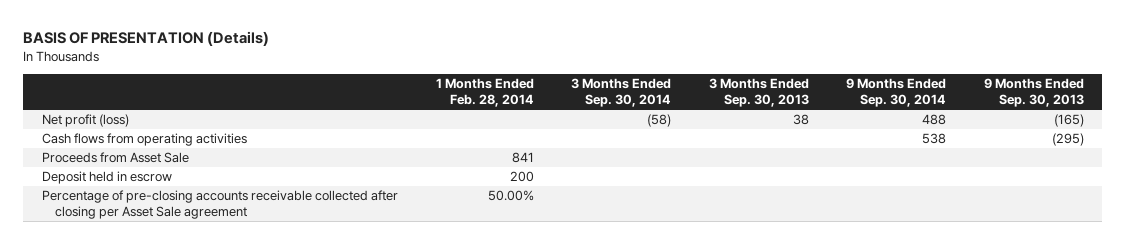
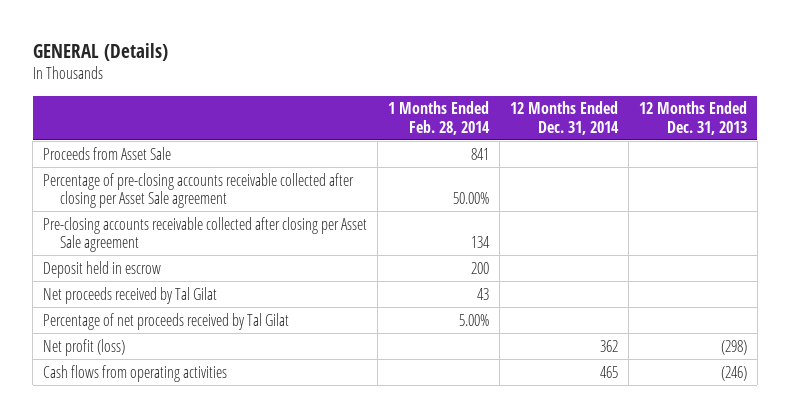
- BASIS OF PRESENTATION (Details)
+ GENERAL (Details)
- | 1 Months Ended Feb. 28, 2014 | 3 Months Ended Sep. 30, 2014 | 3 Months Ended Sep. 30, 2013 | 9 Months Ended Sep. 30, 2014 | 9 Months Ended Sep. 30, 2013
+ | 1 Months Ended Feb. 28, 2014 | 12 Months Ended Dec. 31, 2014 | 12 Months Ended Dec. 31, 2013
+ Pre-closing accounts receivable collected after closing per Asset Sale agreement | 134 | |
moved down: Deposit held in escrow | 200 | |
+ Net proceeds received by Tal Gilat | 43 | |
+ Percentage of net proceeds received by Tal Gilat | 5.00% | |
moved down: Net profit (loss) | | 362 | (298)
moved down: Cash flows from operating activities | | 465 | (246)

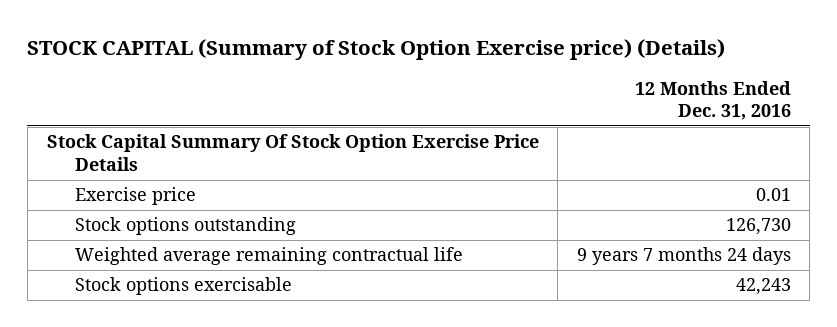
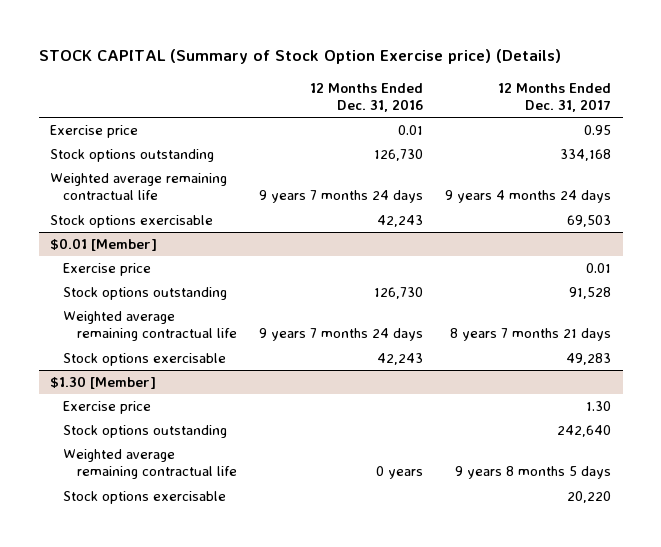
- | 12 Months Ended Dec. 31, 2016
+ | 12 Months Ended Dec. 31, 2016 | 12 Months Ended Dec. 31, 2017
- Stock Capital Summary Of Stock Option Exercise Price Details
+ $0.01 [Member]
+ Exercise price | | 0.01
+ Stock options outstanding | 126,730 | 91,528
+ Weighted average remaining contractual life | 9 years 7 months 24 days | 8 years 7 months 21 days
+ Stock options exercisable | 42,243 | 49,283
+ $1.30 [Member]
+ Exercise price | | 1.30
+ Stock options outstanding | | 242,640
+ Weighted average remaining contractual life | 0 years | 9 years 8 months 5 days
+ Stock options exercisable | | 20,220

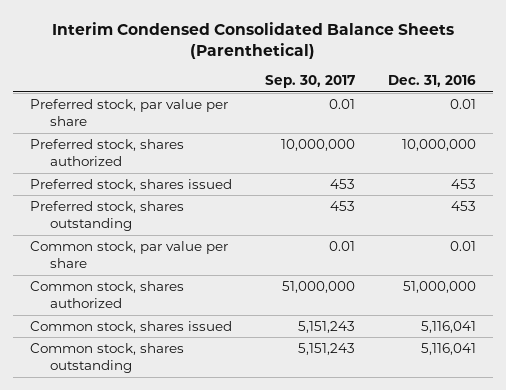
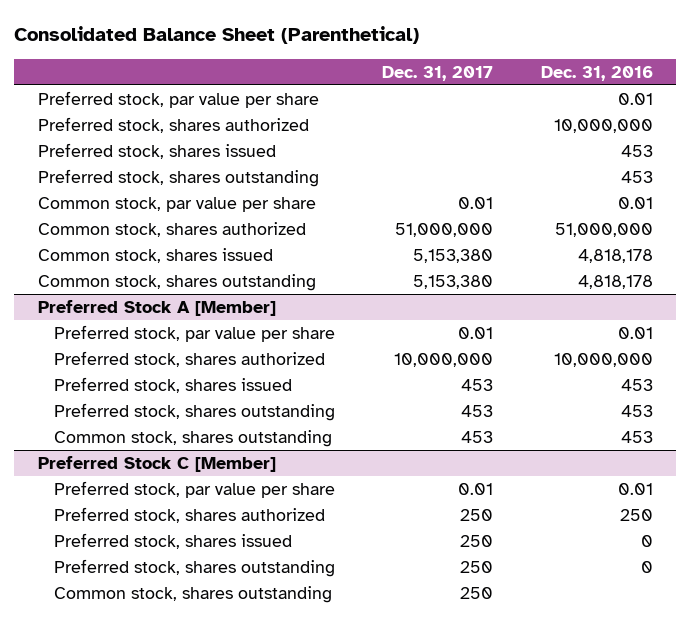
- Interim Condensed Consolidated Balance Sheets (Parenthetical)
+ Consolidated Balance Sheet (Parenthetical)
- | Sep. 30, 2017 | Dec. 31, 2016
+ | Dec. 31, 2017 | Dec. 31, 2016
- Common stock, shares issued | 5,151,243 | 5,116,041
- Common stock, shares outstanding | 5,151,243 | 5,116,041
+ Common stock, shares issued | 5,153,380 | 4,818,178
+ Common stock, shares outstanding | 5,153,380 | 4,818,178
+ Preferred Stock A [Member]
+ Preferred stock, par value per share | 0.01 | 0.01
+ Preferred stock, shares authorized | 10,000,000 | 10,000,000
+ Preferred stock, shares issued | 453 | 453
+ Preferred stock, shares outstanding | 453 | 453
+ Common stock, shares outstanding | 453 | 453
+ Preferred Stock C [Member]
+ Preferred stock, par value per share | 0.01 | 0.01
+ Preferred stock, shares authorized | 250 | 250
+ Preferred stock, shares issued | 250 | 0
+ Preferred stock, shares outstanding | 250 | 0
+ Common stock, shares outstanding | 250 |

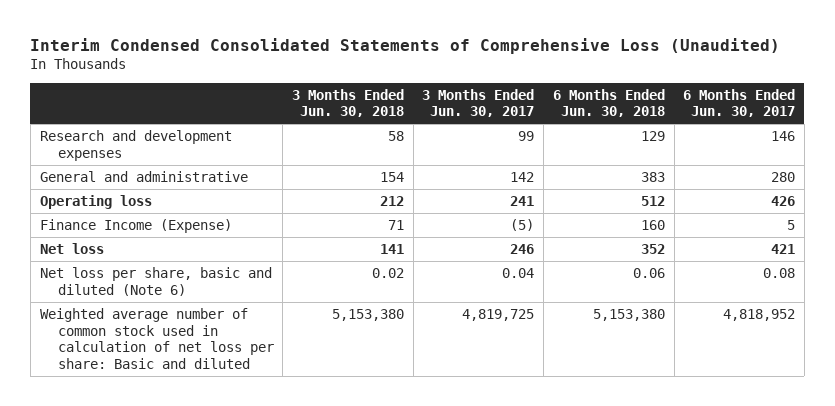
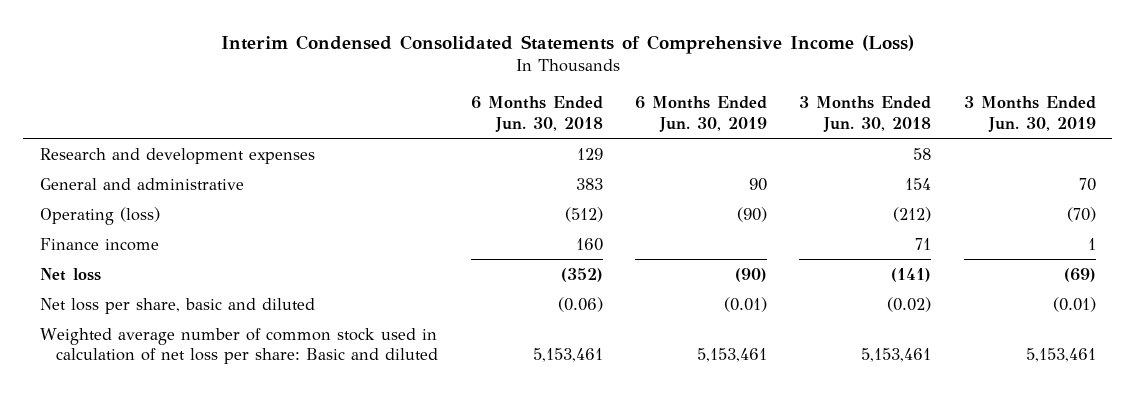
- Interim Condensed Consolidated Statements of Comprehensive Loss (Unaudited)
+ Interim Condensed Consolidated Statements of Comprehensive Income (Loss)
- | 3 Months Ended Jun. 30, 2018 | 3 Months Ended Jun. 30, 2017 | 6 Months Ended Jun. 30, 2018 | 6 Months Ended Jun. 30, 2017
+ | 6 Months Ended Jun. 30, 2018 | 6 Months Ended Jun. 30, 2019 | 3 Months Ended Jun. 30, 2018 | 3 Months Ended Jun. 30, 2019
- Operating loss | 212 | 241 | 512 | 426
- Finance Income (Expense) | 71 | (5) | 160 | 5
- Net loss | 141 | 246 | 352 | 421
- Net loss per share, basic and diluted (Note 6) | 0.02 | 0.04 | 0.06 | 0.08
- Weighted average number of common stock used in calculation of net loss per share: Basic and diluted | 5,153,380 | 4,819,725 | 5,153,380 | 4,818,952
+ Operating (loss) | (512) | (90) | (212) | (70)
+ Finance income | 160 | | 71 | 1
+ Net loss | (352) | (90) | (141) | (69)
+ Net loss per share, basic and diluted | (0.06) | (0.01) | (0.02) | (0.01)
+ Weighted average number of common stock used in calculation of net loss per share: Basic and diluted | 5,153,461 | 5,153,461 | 5,153,461 | 5,153,461

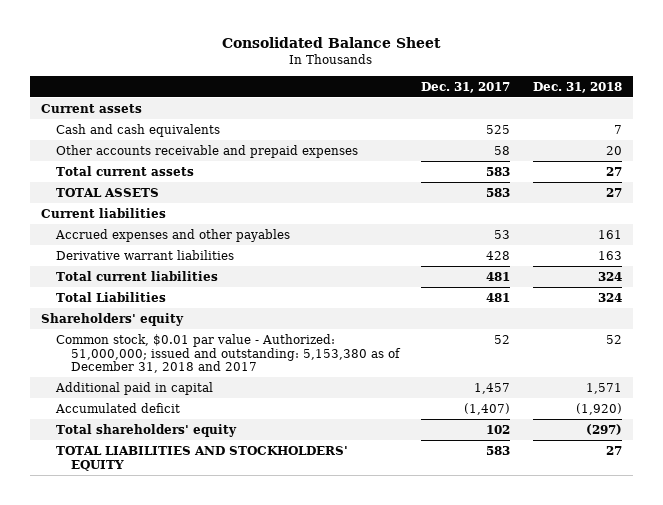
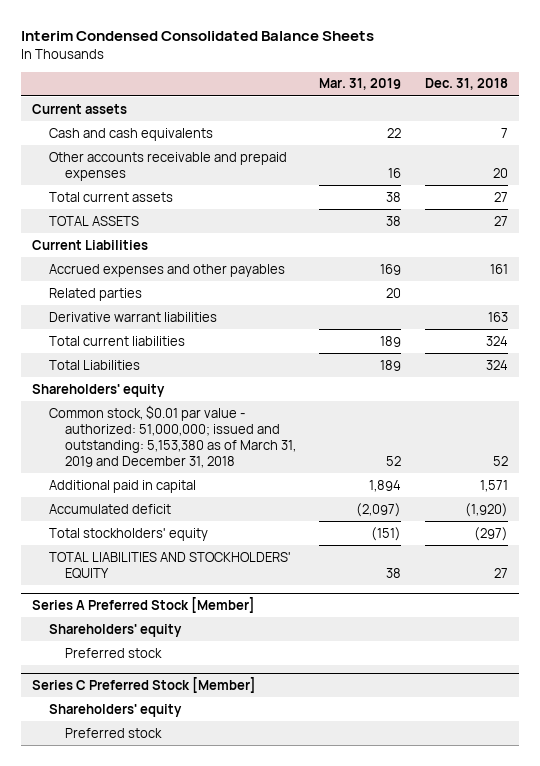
- Consolidated Balance Sheet
+ Interim Condensed Consolidated Balance Sheets
- | Dec. 31, 2017 | Dec. 31, 2018
+ | Mar. 31, 2019 | Dec. 31, 2018
- Current liabilities
+ Current Liabilities
+ Related parties | 20 |
- Common stock, $0.01 par value - Authorized: 51,000,000; issued and outstanding: 5,153,380 as of December 31, 2018 and 2017 | 52 | 52
+ Common stock, $0.01 par value - authorized: 51,000,000; issued and outstanding: 5,153,380 as of March 31, 2019 and December 31, 2018 | 52 | 52
- Total shareholders' equity | 102 | (297)
+ Total stockholders' equity | (151) | (297)
+ Series A Preferred Stock [Member]
+ Shareholders' equity
+ Preferred stock
+ Series C Preferred Stock [Member]
+ Shareholders' equity
+ Preferred stock

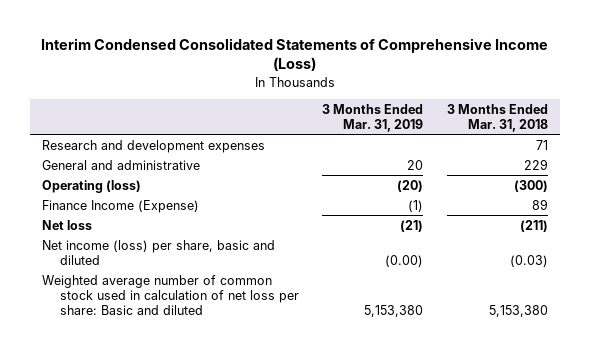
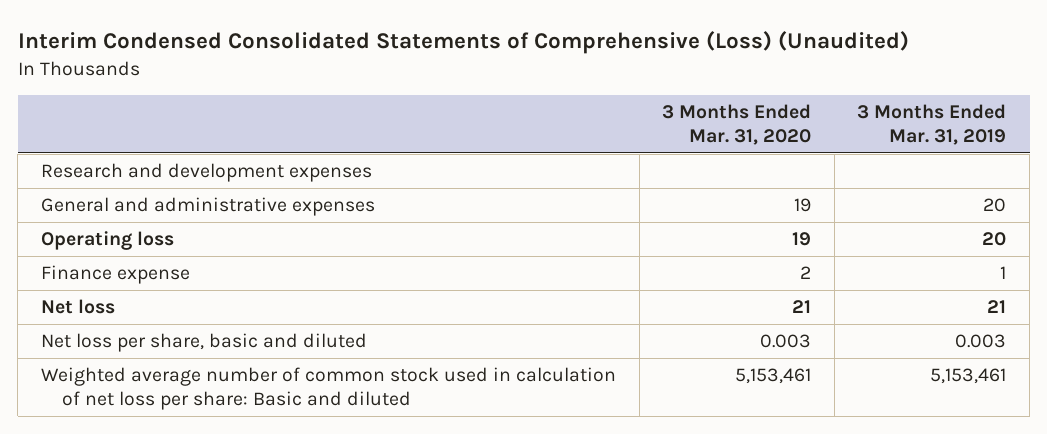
- Interim Condensed Consolidated Statements of Comprehensive Income (Loss)
+ Interim Condensed Consolidated Statements of Comprehensive (Loss) (Unaudited)
- | 3 Months Ended Mar. 31, 2019 | 3 Months Ended Mar. 31, 2018
+ | 3 Months Ended Mar. 31, 2020 | 3 Months Ended Mar. 31, 2019
- General and administrative | 20 | 229
- Operating (loss) | (20) | (300)
- Finance Income (Expense) | (1) | 89
- Net loss | (21) | (211)
- Net income (loss) per share, basic and diluted | (0.00) | (0.03)
- Weighted average number of common stock used in calculation of net loss per share: Basic and diluted | 5,153,380 | 5,153,380
+ General and administrative expenses | 19 | 20
+ Operating loss | 19 | 20
+ Finance expense | 2 | 1
+ Net loss | 21 | 21
+ Net loss per share, basic and diluted | 0.003 | 0.003
+ Weighted average number of common stock used in calculation of net loss per share: Basic and diluted | 5,153,461 | 5,153,461

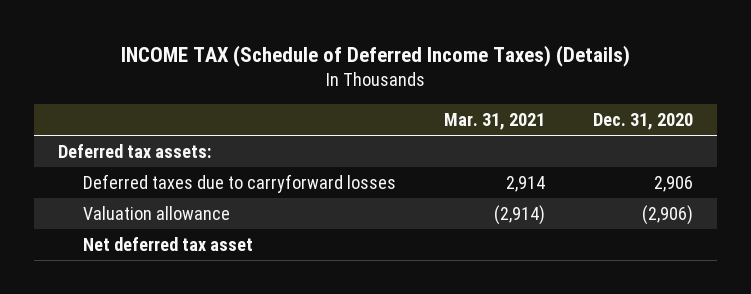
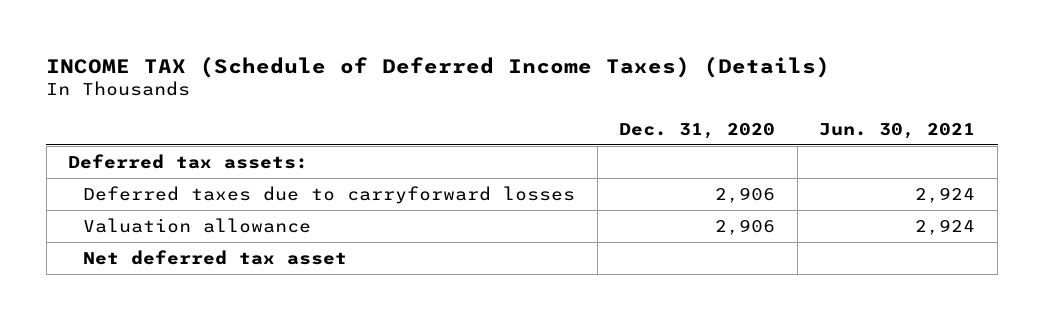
- | Mar. 31, 2021 | Dec. 31, 2020
+ | Dec. 31, 2020 | Jun. 30, 2021
- Valuation allowance | (2,914) | (2,906)
+ Valuation allowance | 2,906 | 2,924

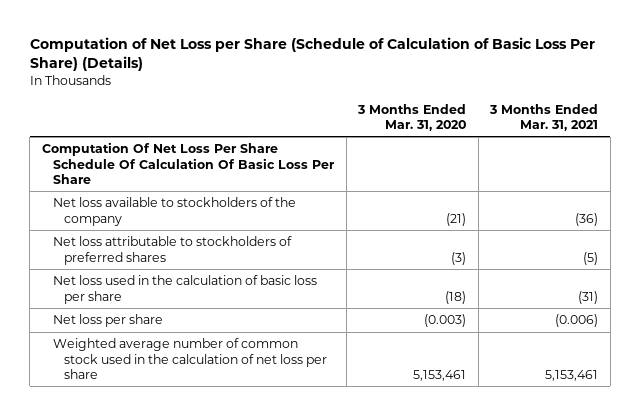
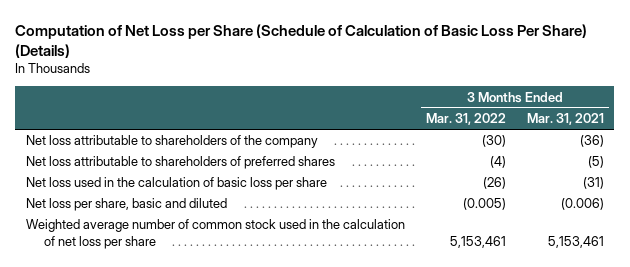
- | 3 Months Ended Mar. 31, 2020 | 3 Months Ended Mar. 31, 2021
+ | 3 Months Ended Mar. 31, 2022 | 3 Months Ended Mar. 31, 2021
- Computation Of Net Loss Per Share Schedule Of Calculation Of Basic Loss Per Share
- Net loss available to stockholders of the company | (21) | (36)
- Net loss attributable to stockholders of preferred shares | (3) | (5)
+ Net loss attributable to shareholders of the company | (30) | (36)
+ Net loss attributable to shareholders of preferred shares | (4) | (5)
- Net loss per share | (0.003) | (0.006)
+ Net loss per share, basic and diluted | (0.005) | (0.006)

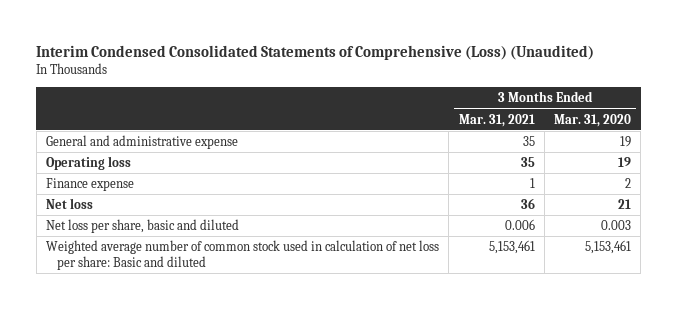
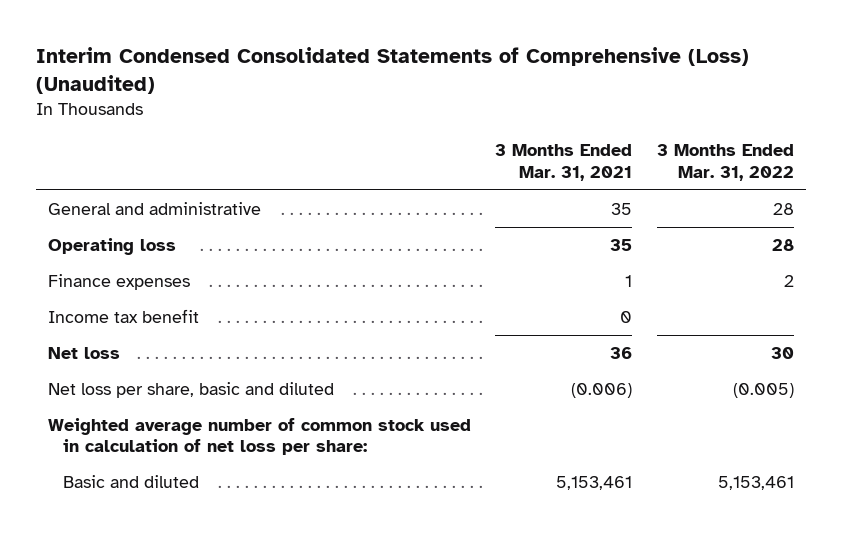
- | 3 Months Ended Mar. 31, 2021 | 3 Months Ended Mar. 31, 2020
+ | 3 Months Ended Mar. 31, 2021 | 3 Months Ended Mar. 31, 2022
- General and administrative expense | 35 | 19
+ General and administrative | 35 | 28
- Finance expense | 1 | 2
+ Finance expenses | 1 | 2
+ Income tax benefit | 0 |
- Net loss per share, basic and diluted | 0.006 | 0.003
- Weighted average number of common stock used in calculation of net loss per share: Basic and diluted | 5,153,461 | 5,153,461
+ Net loss per share, basic and diluted | (0.006) | (0.005)
+ Weighted average number of common stock used in calculation of net loss per share:
+ Basic and diluted | 5,153,461 | 5,153,461

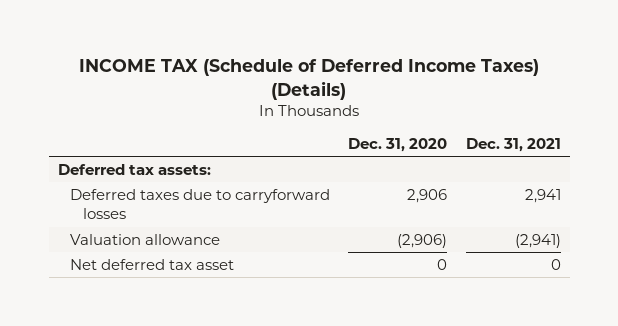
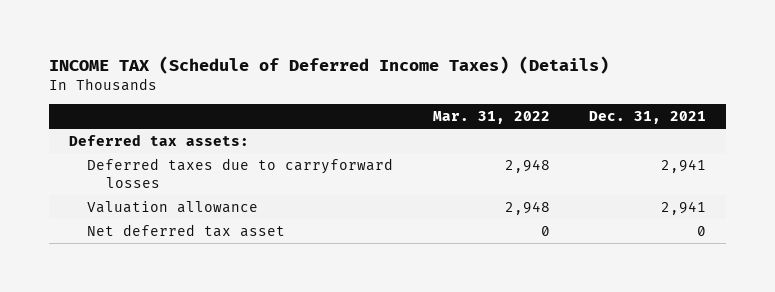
- | Dec. 31, 2020 | Dec. 31, 2021
+ | Mar. 31, 2022 | Dec. 31, 2021
- Valuation allowance | (2,906) | (2,941)
+ Valuation allowance | 2,948 | 2,941

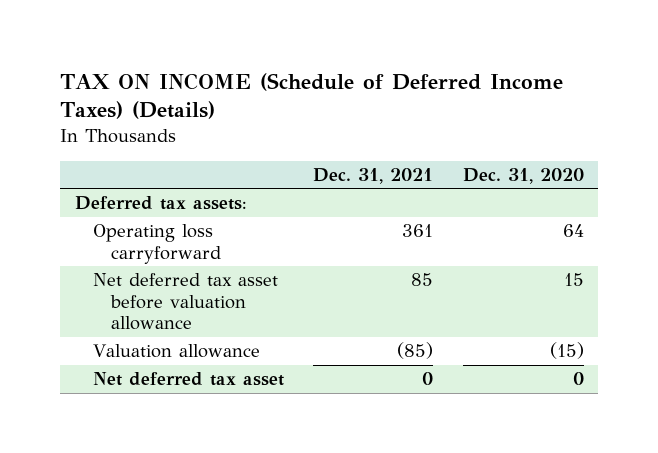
- INCOME TAX (Schedule of Deferred Income Taxes) (Details)
+ TAX ON INCOME (Schedule of Deferred Income Taxes) (Details)
- | Mar. 31, 2022 | Dec. 31, 2021
+ | Dec. 31, 2021 | Dec. 31, 2020
- Deferred taxes due to carryforward losses | 2,948 | 2,941
- Valuation allowance | 2,948 | 2,941
+ Operating loss carryforward | 361 | 64
+ Net deferred tax asset before valuation allowance | 85 | 15
+ Valuation allowance | (85) | (15)

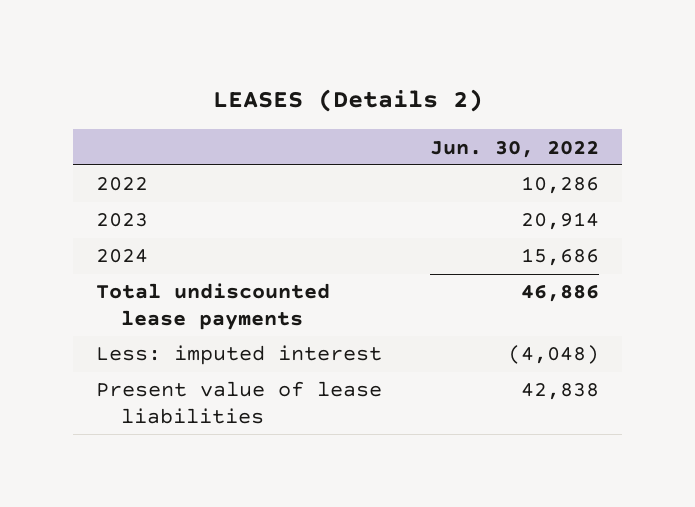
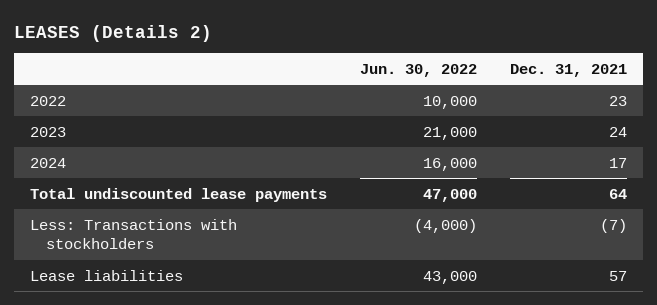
- | Jun. 30, 2022
+ | Jun. 30, 2022 | Dec. 31, 2021
- 2022 | 10,286
- 2023 | 20,914
- 2024 | 15,686
- Total undiscounted lease payments | 46,886
- Less: imputed interest | (4,048)
- Present value of lease liabilities | 42,838
+ 2022 | 10,000 | 23
+ 2023 | 21,000 | 24
+ 2024 | 16,000 | 17
+ Total undiscounted lease payments | 47,000 | 64
+ Less: Transactions with stockholders | (4,000) | (7)
+ Lease liabilities | 43,000 | 57

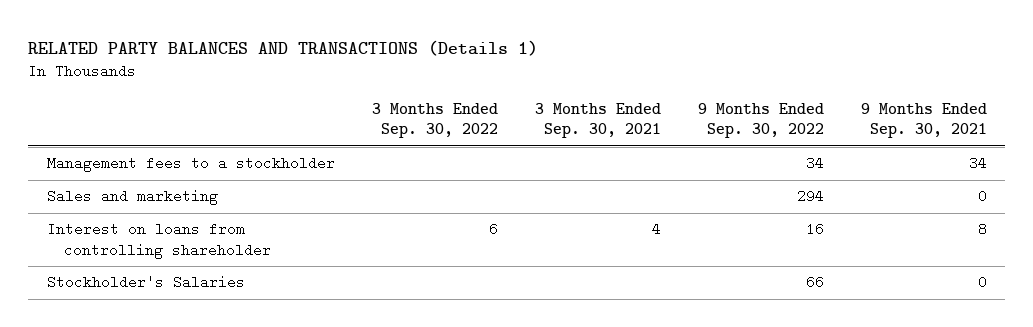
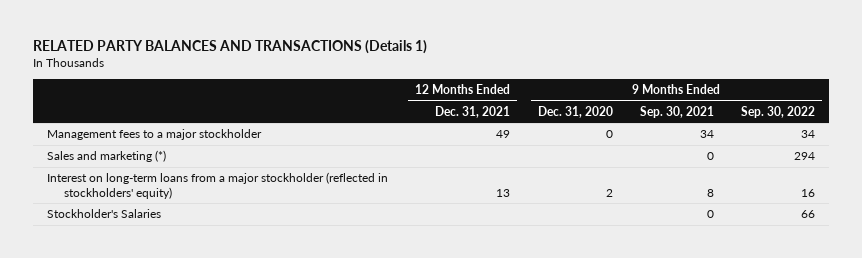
- | 3 Months Ended Sep. 30, 2022 | 3 Months Ended Sep. 30, 2021 | 9 Months Ended Sep. 30, 2022 | 9 Months Ended Sep. 30, 2021
+ | 12 Months Ended Dec. 31, 2021 | 9 Months Ended Dec. 31, 2020 | 9 Months Ended Sep. 30, 2021 | 9 Months Ended Sep. 30, 2022
- Management fees to a stockholder | | | 34 | 34
- Sales and marketing | | | 294 | 0
- Interest on loans from controlling shareholder | 6 | 4 | 16 | 8
+ Management fees to a major stockholder | 49 | 0 | 34 | 34
+ Sales and marketing (*) | | | 0 | 294
+ Interest on long-term loans from a major stockholder (reflected in stockholders' equity) | 13 | 2 | 8 | 16

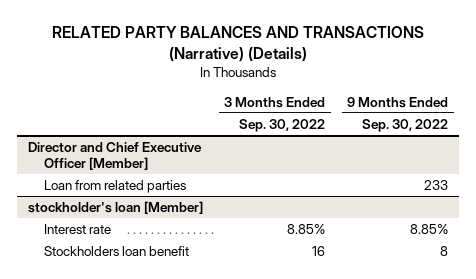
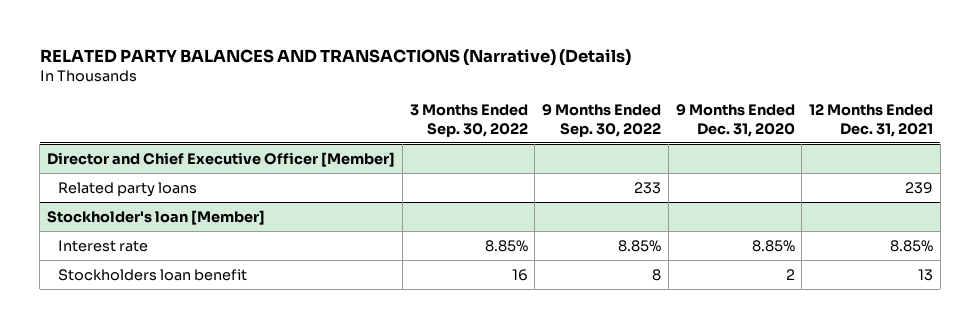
- | 3 Months Ended Sep. 30, 2022 | 9 Months Ended Sep. 30, 2022
+ | 3 Months Ended Sep. 30, 2022 | 9 Months Ended Sep. 30, 2022 | 9 Months Ended Dec. 31, 2020 | 12 Months Ended Dec. 31, 2021
@ Director and Chief Executive Officer [Member]
- Loan from related parties | | 233
- stockholder's loan [Member]
@ Director and Chief Executive Officer [Member]
+ Related party loans | | 233 | | 239
+ Stockholder's loan [Member]

